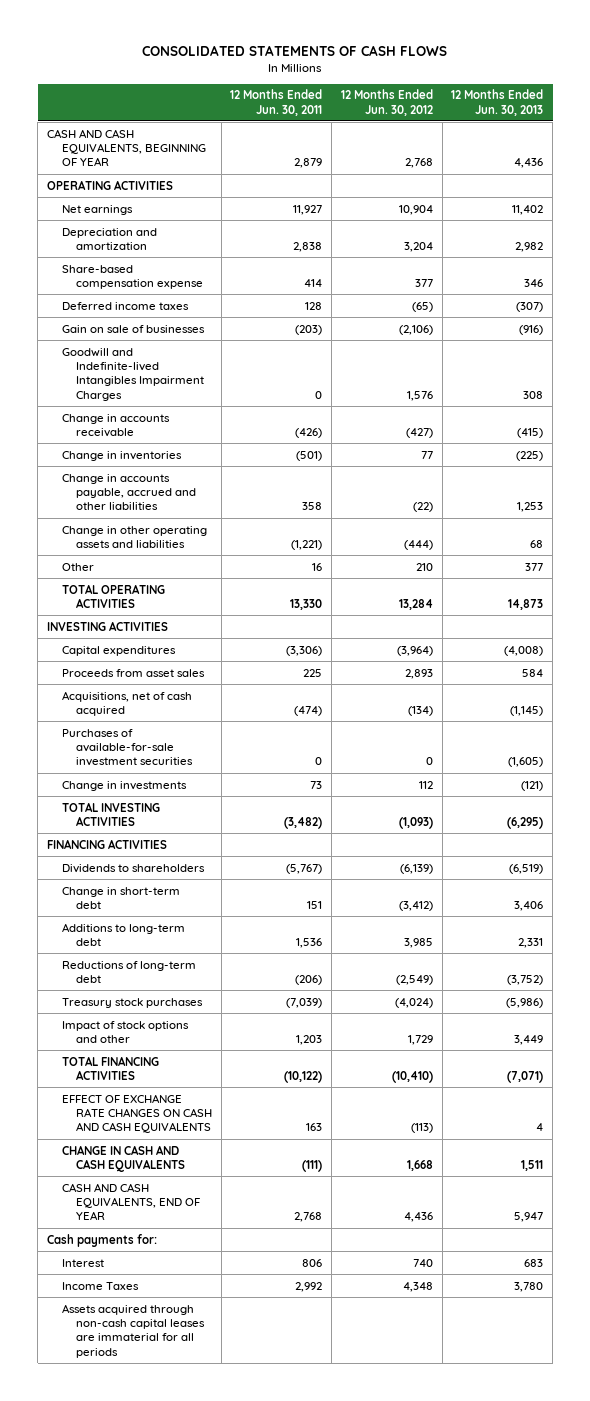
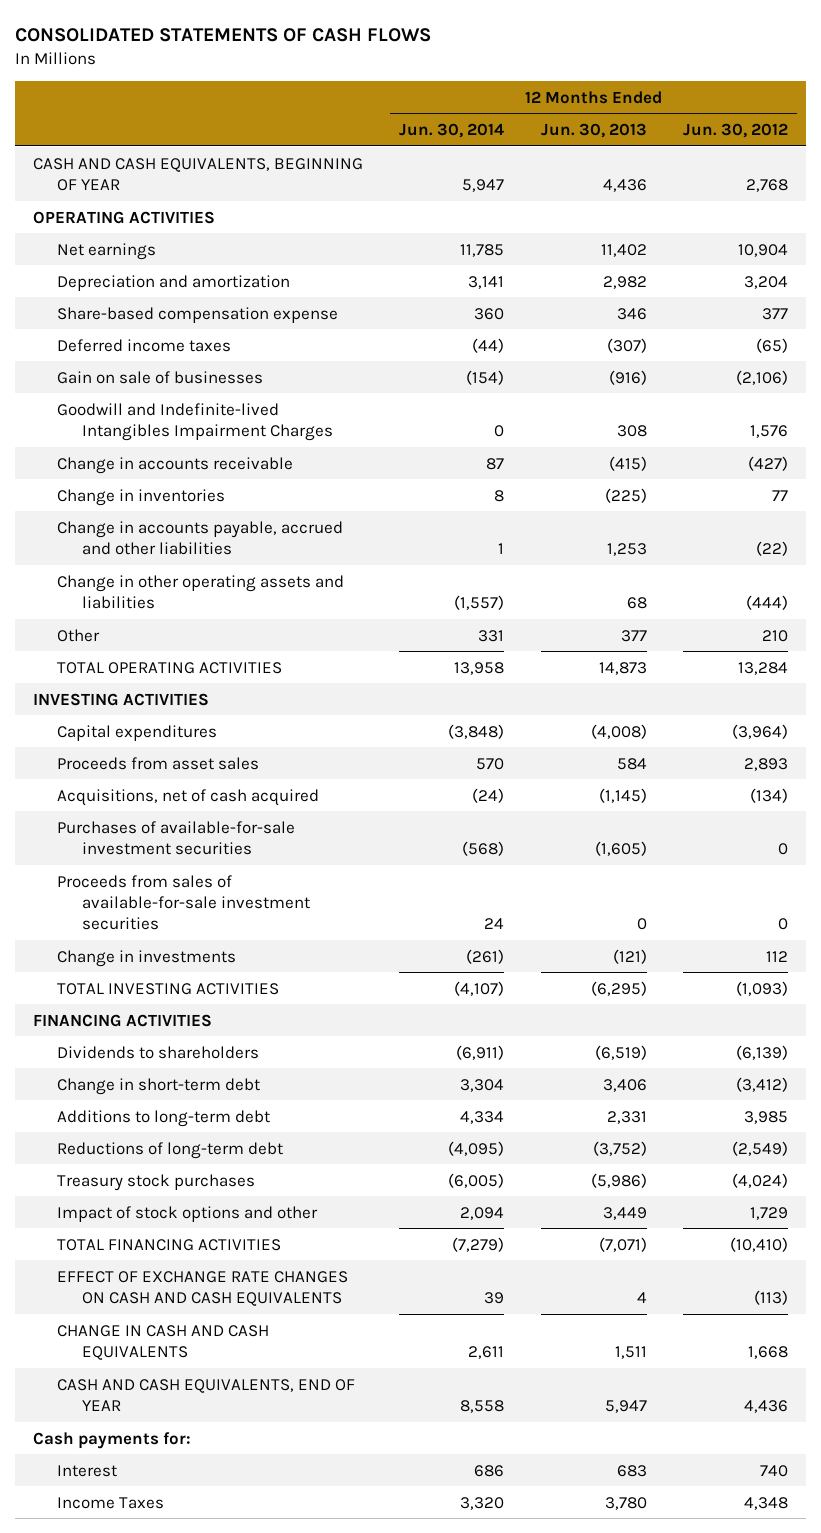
- | 12 Months Ended Jun. 30, 2011 | 12 Months Ended Jun. 30, 2012 | 12 Months Ended Jun. 30, 2013
+ | 12 Months Ended Jun. 30, 2014 | 12 Months Ended Jun. 30, 2013 | 12 Months Ended Jun. 30, 2012
+ Proceeds from sales of available-for-sale investment securities | 24 | 0 | 0
- Assets acquired through non-cash capital leases are immaterial for all periods

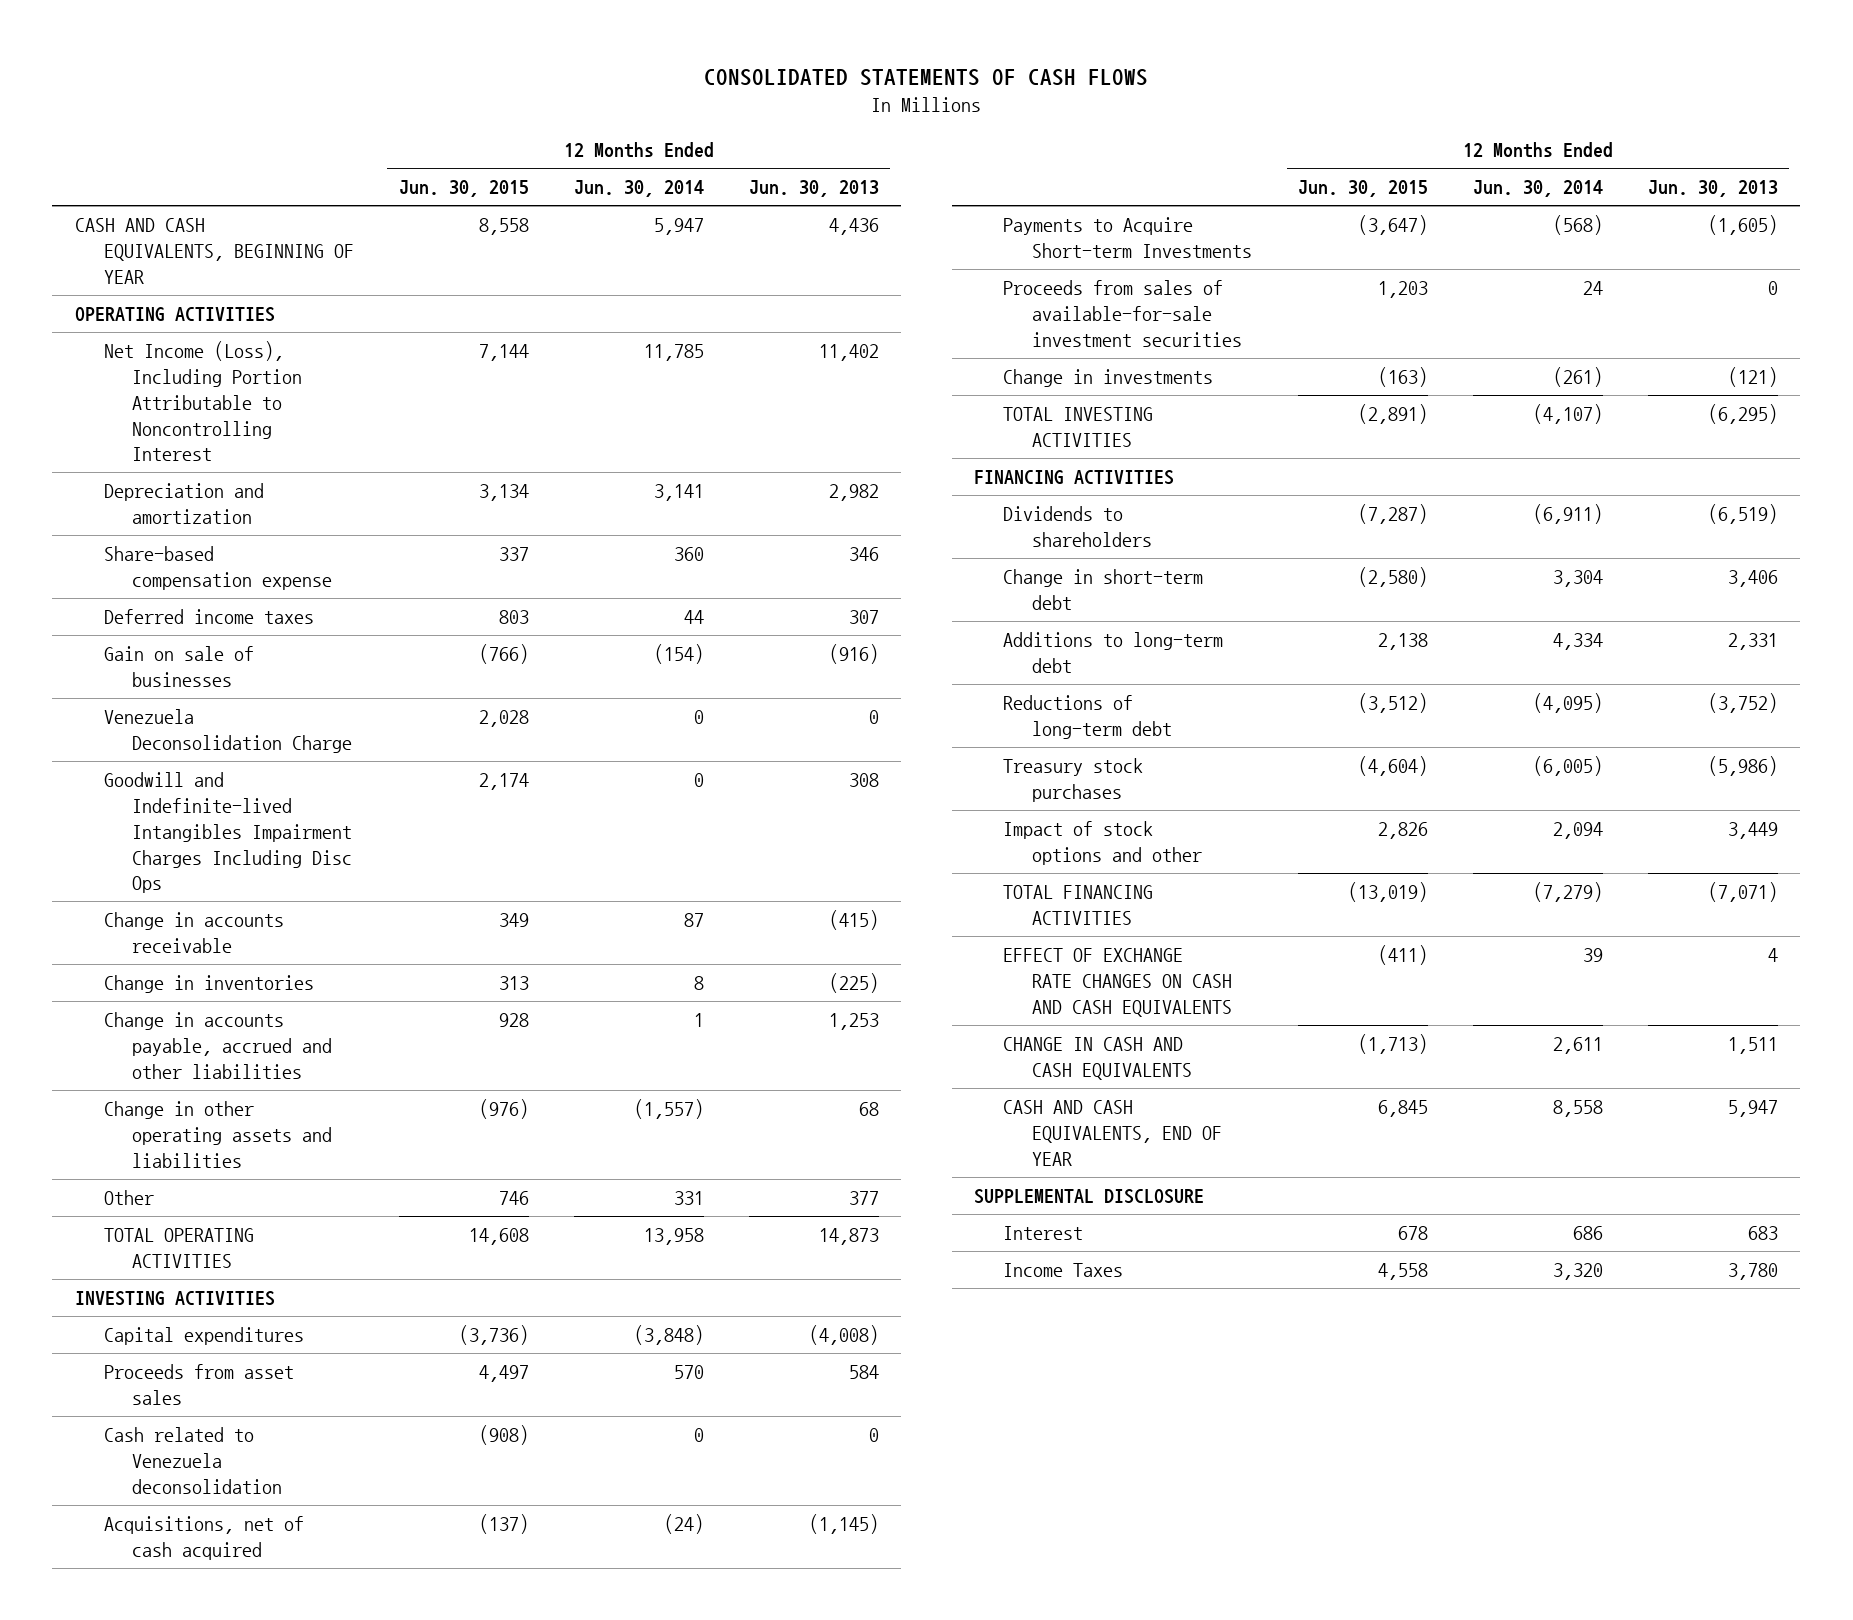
- | 12 Months Ended Jun. 30, 2014 | 12 Months Ended Jun. 30, 2013 | 12 Months Ended Jun. 30, 2012
+ | 12 Months Ended Jun. 30, 2015 | 12 Months Ended Jun. 30, 2014 | 12 Months Ended Jun. 30, 2013
- Net earnings | 11,785 | 11,402 | 10,904
+ Net Income (Loss), Including Portion Attributable to Noncontrolling Interest | 7,144 | 11,785 | 11,402
- Deferred income taxes | (44) | (307) | (65)
+ Deferred income taxes | 803 | 44 | 307
- Goodwill and Indefinite-lived Intangibles Impairment Charges | 0 | 308 | 1,576
+ Venezuela Deconsolidation Charge | 2,028 | 0 | 0
+ Goodwill and Indefinite-lived Intangibles Impairment Charges Including Disc Ops | 2,174 | 0 | 308
+ Cash related to Venezuela deconsolidation | (908) | 0 | 0
- Purchases of available-for-sale investment securities | (568) | (1,605) | 0
+ Payments to Acquire Short-term Investments | (3,647) | (568) | (1,605)
- Cash payments for:
+ SUPPLEMENTAL DISCLOSURE

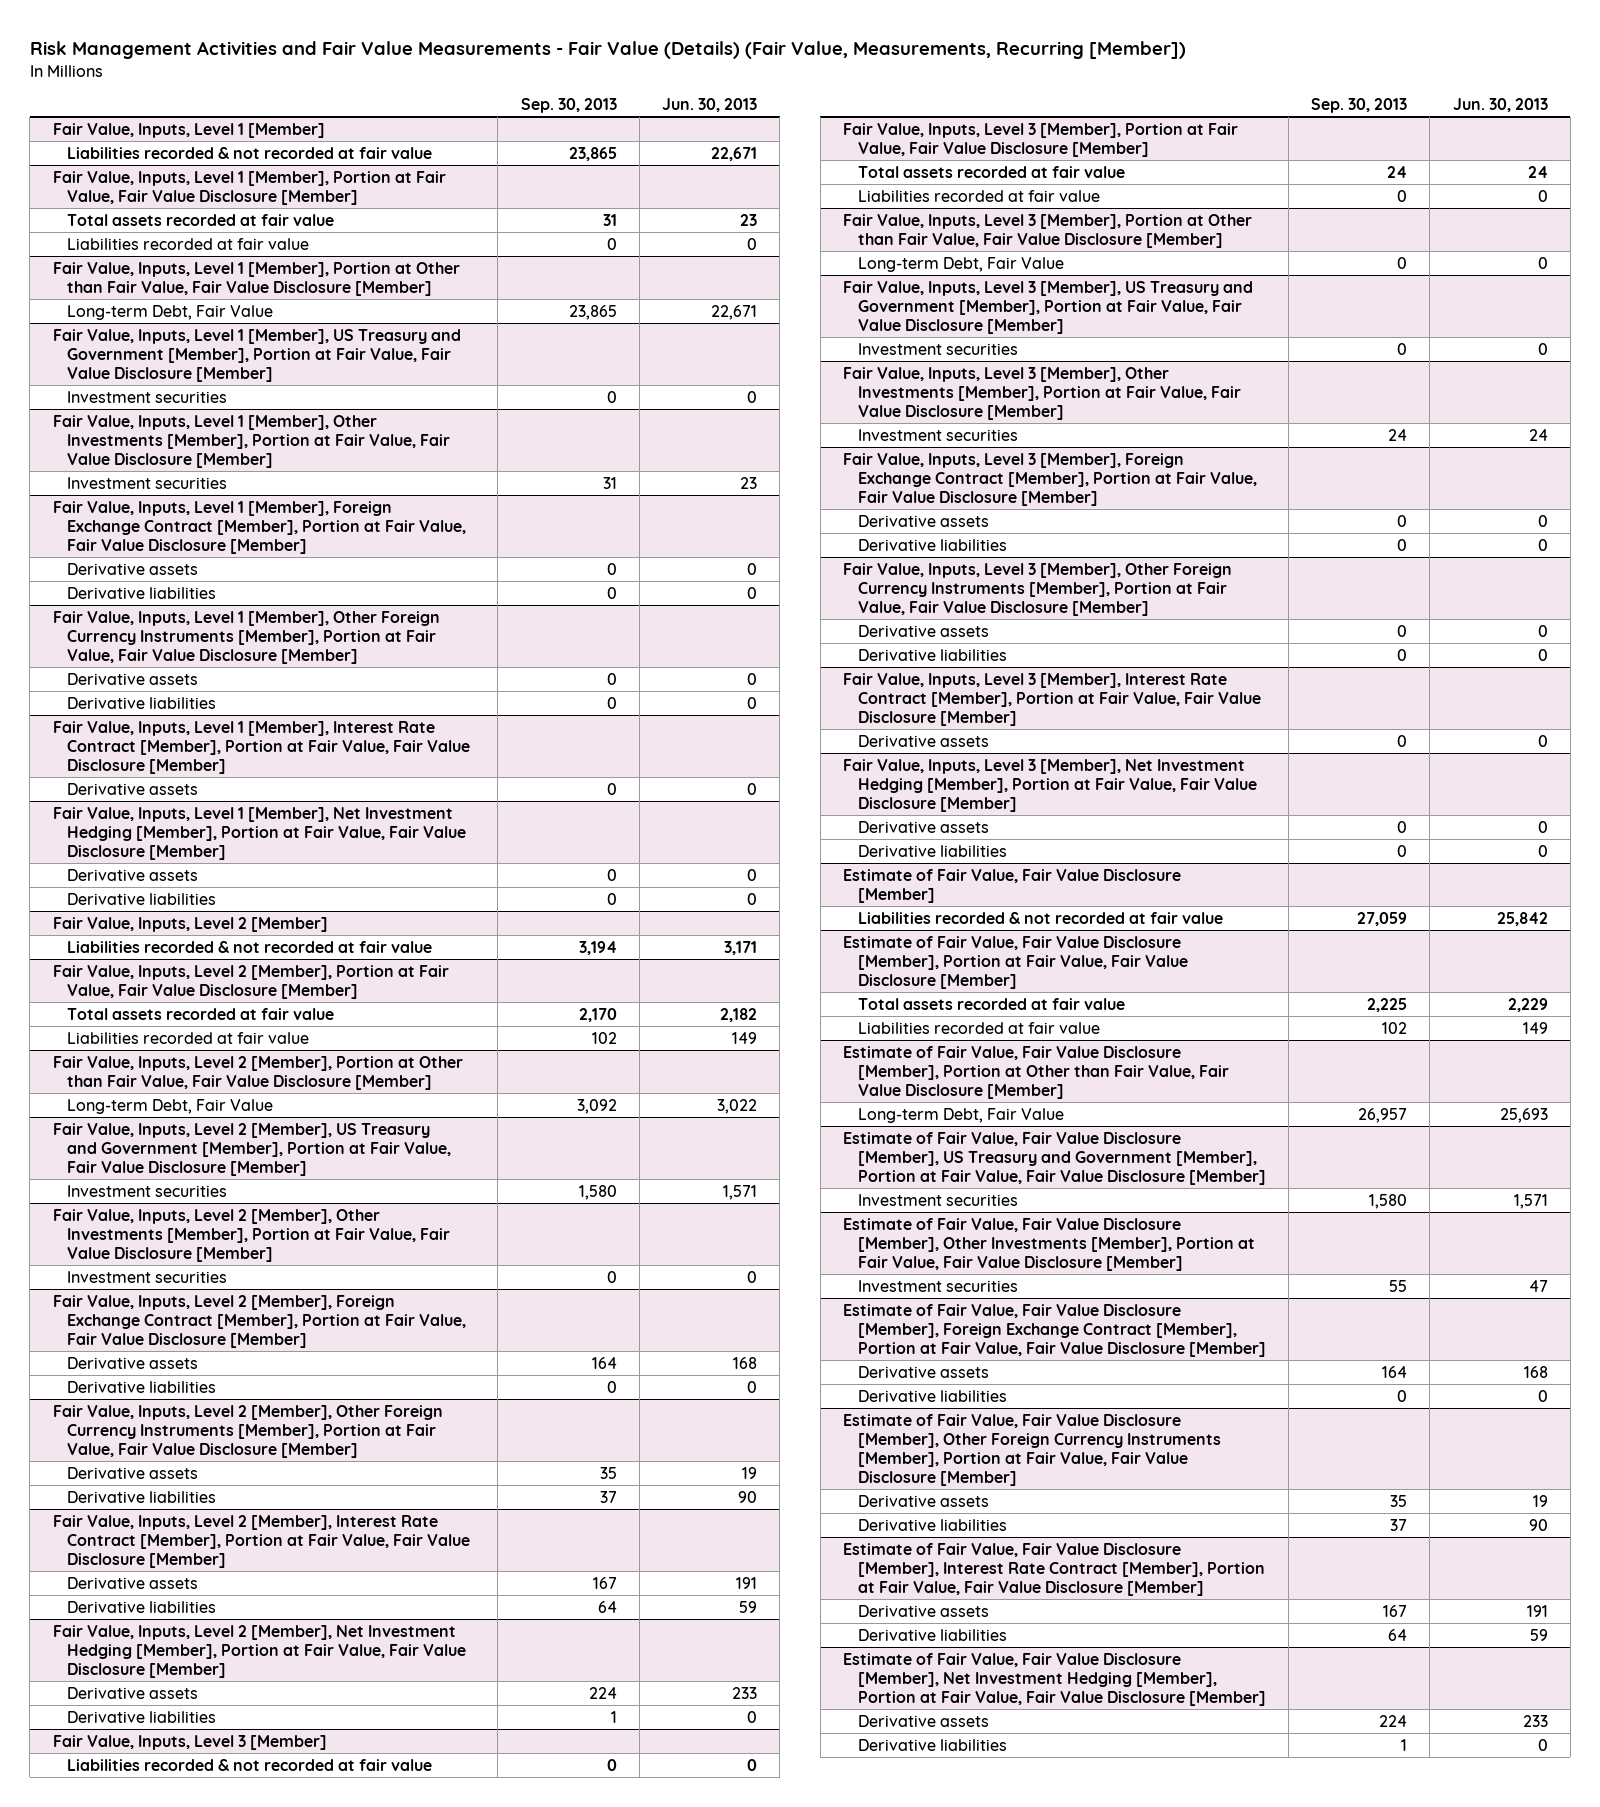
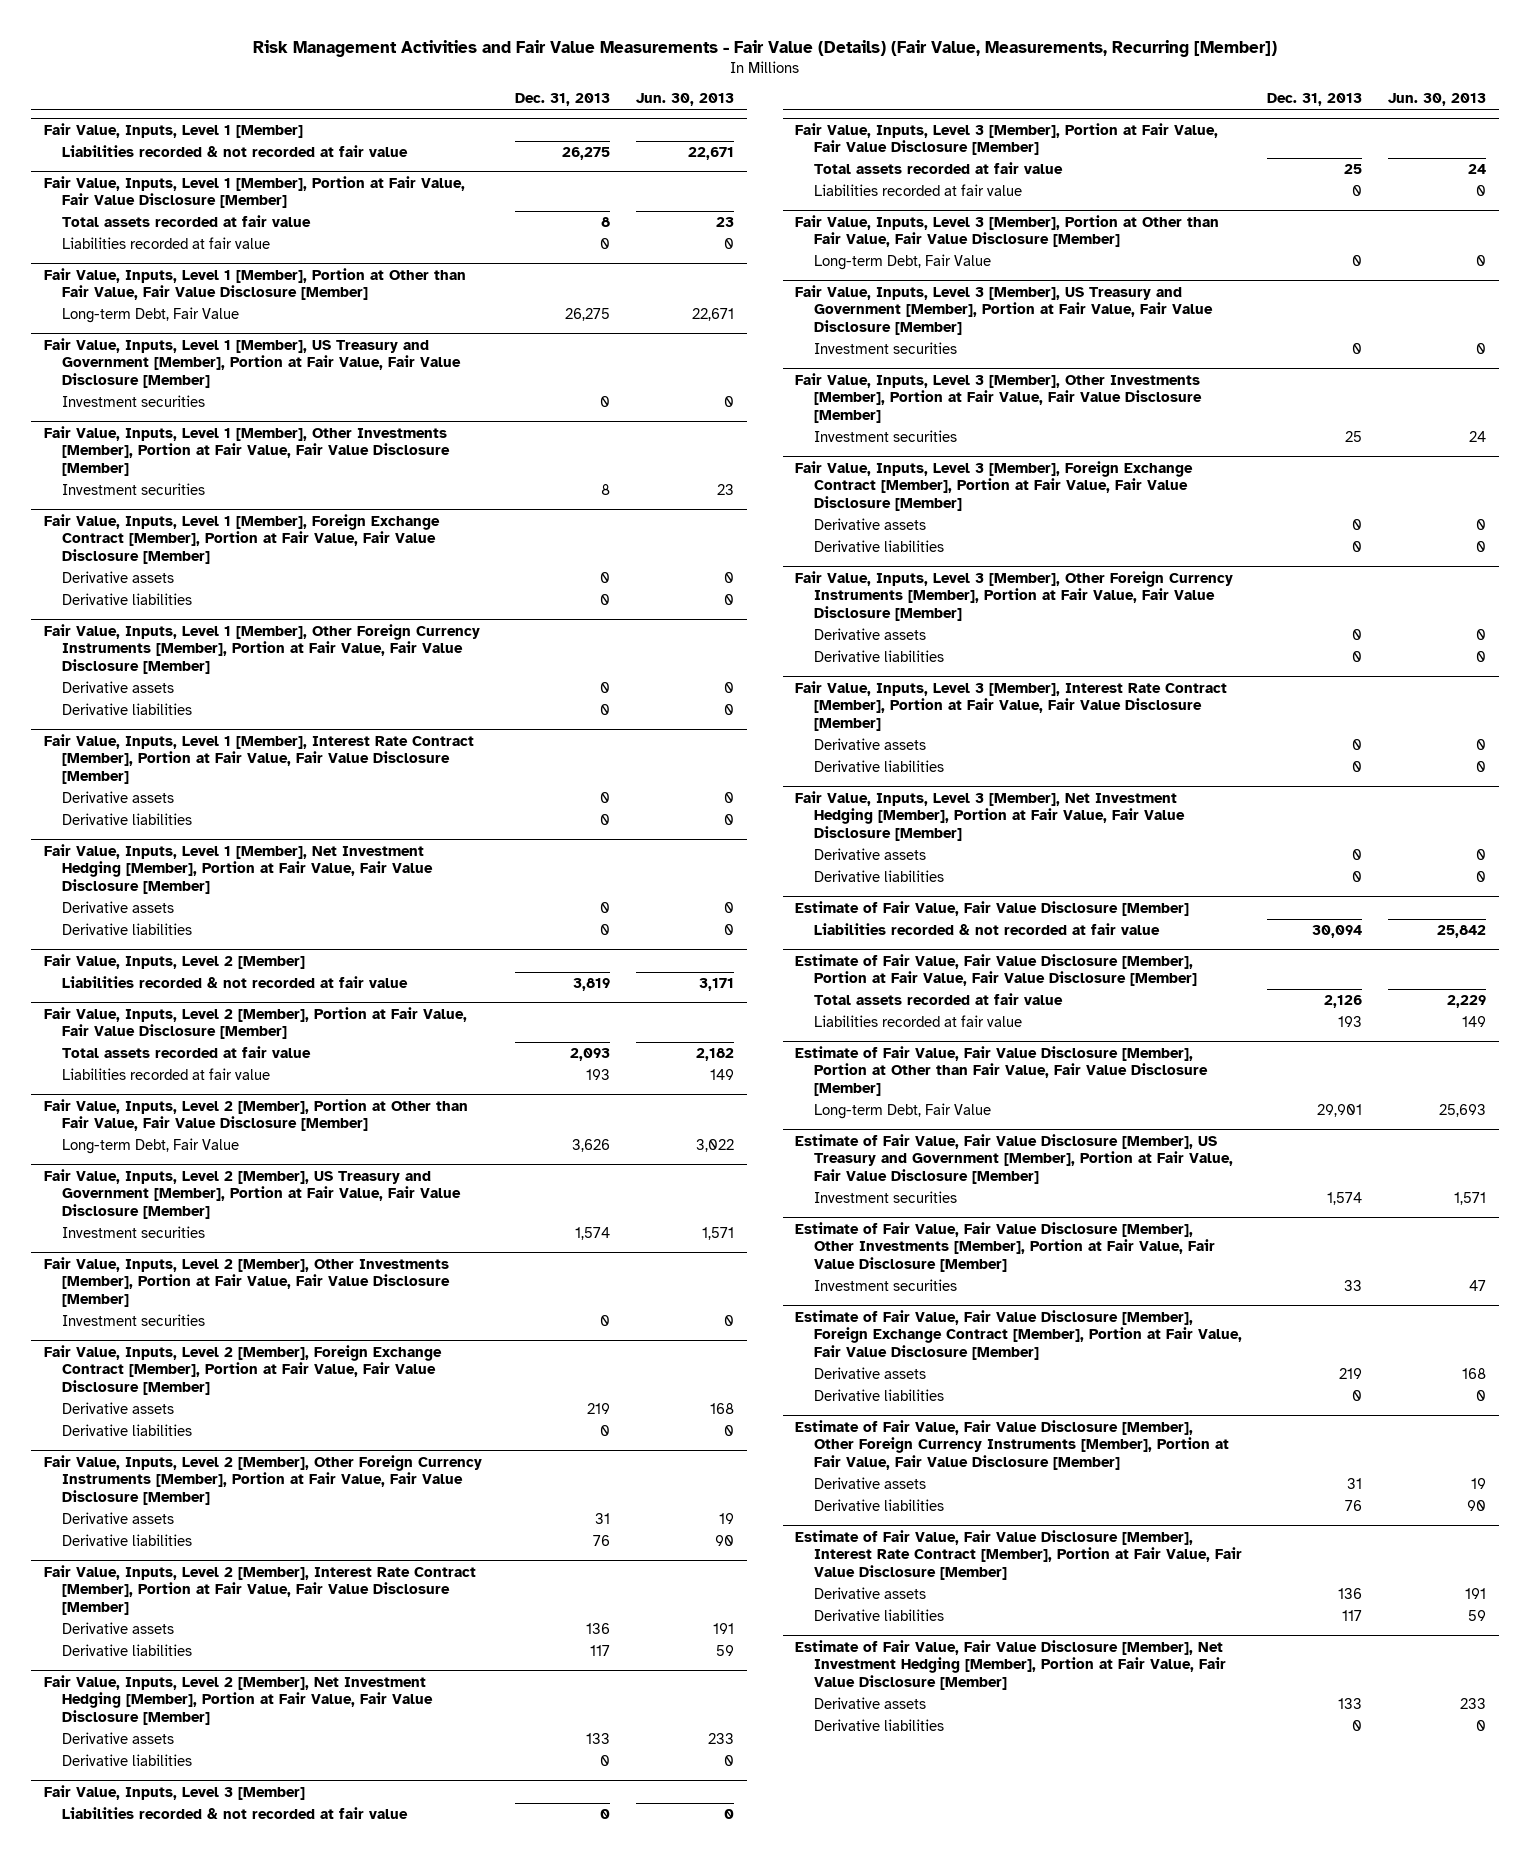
- | Sep. 30, 2013 | Jun. 30, 2013
+ | Dec. 31, 2013 | Jun. 30, 2013
@ Fair Value, Inputs, Level 1 [Member], Interest Rate Contract [Member], Portion at Fair Value, Fair Value Disclosure [Member]
+ Derivative liabilities | 0 | 0
@ Fair Value, Inputs, Level 3 [Member], Interest Rate Contract [Member], Portion at Fair Value, Fair Value Disclosure [Member]
+ Derivative liabilities | 0 | 0

